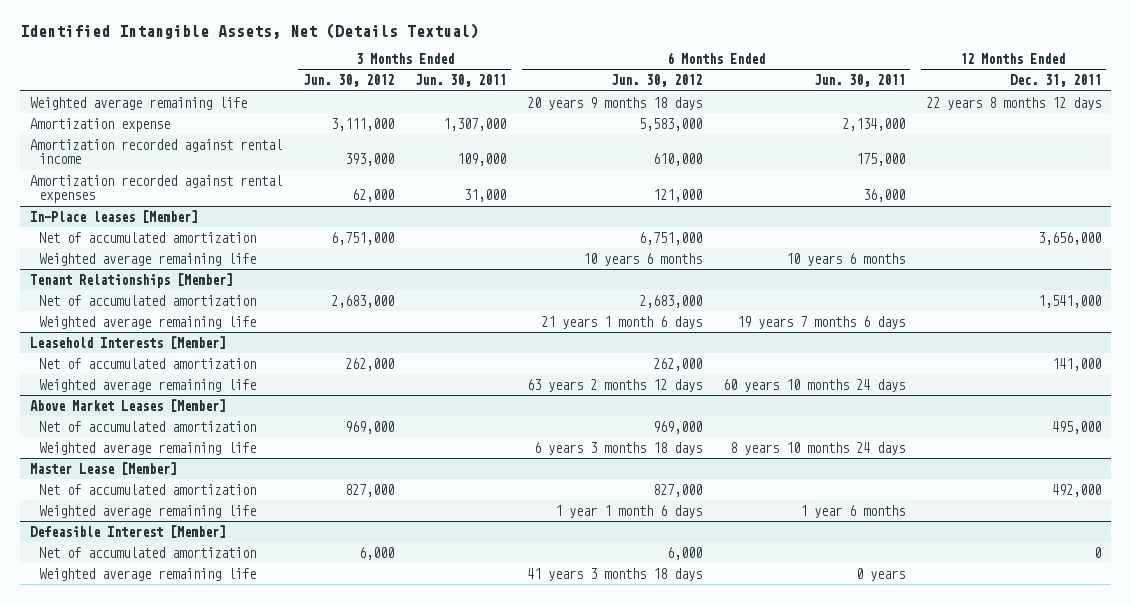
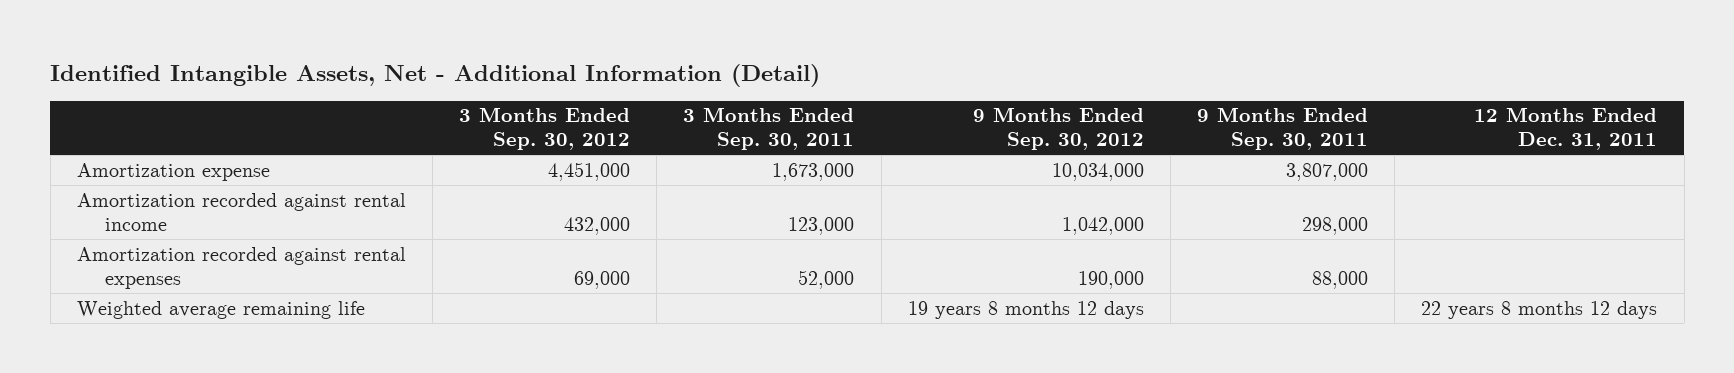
- Identified Intangible Assets, Net (Details Textual)
+ Identified Intangible Assets, Net - Additional Information (Detail)
- | 3 Months Ended Jun. 30, 2012 | 3 Months Ended Jun. 30, 2011 | 6 Months Ended Jun. 30, 2012 | 6 Months Ended Jun. 30, 2011 | 12 Months Ended Dec. 31, 2011
+ | 3 Months Ended Sep. 30, 2012 | 3 Months Ended Sep. 30, 2011 | 9 Months Ended Sep. 30, 2012 | 9 Months Ended Sep. 30, 2011 | 12 Months Ended Dec. 31, 2011
- In-Place leases [Member]
- Net of accumulated amortization | 6,751,000 | | 6,751,000 | | 3,656,000
- Weighted average remaining life | | | 10 years 6 months | 10 years 6 months |
- Tenant Relationships [Member]
- Net of accumulated amortization | 2,683,000 | | 2,683,000 | | 1,541,000
- Weighted average remaining life | | | 21 years 1 month 6 days | 19 years 7 months 6 days |
- Leasehold Interests [Member]
- Net of accumulated amortization | 262,000 | | 262,000 | | 141,000
- Weighted average remaining life | | | 63 years 2 months 12 days | 60 years 10 months 24 days |
- Above Market Leases [Member]
- Net of accumulated amortization | 969,000 | | 969,000 | | 495,000
- Weighted average remaining life | | | 6 years 3 months 18 days | 8 years 10 months 24 days |
- Master Lease [Member]
- Net of accumulated amortization | 827,000 | | 827,000 | | 492,000
- Weighted average remaining life | | | 1 year 1 month 6 days | 1 year 6 months |
- Defeasible Interest [Member]
- Net of accumulated amortization | 6,000 | | 6,000 | | 0
- Weighted average remaining life | | | 41 years 3 months 18 days | 0 years |
moved down: Weighted average remaining life | | | 19 years 8 months 12 days | | 22 years 8 months 12 days

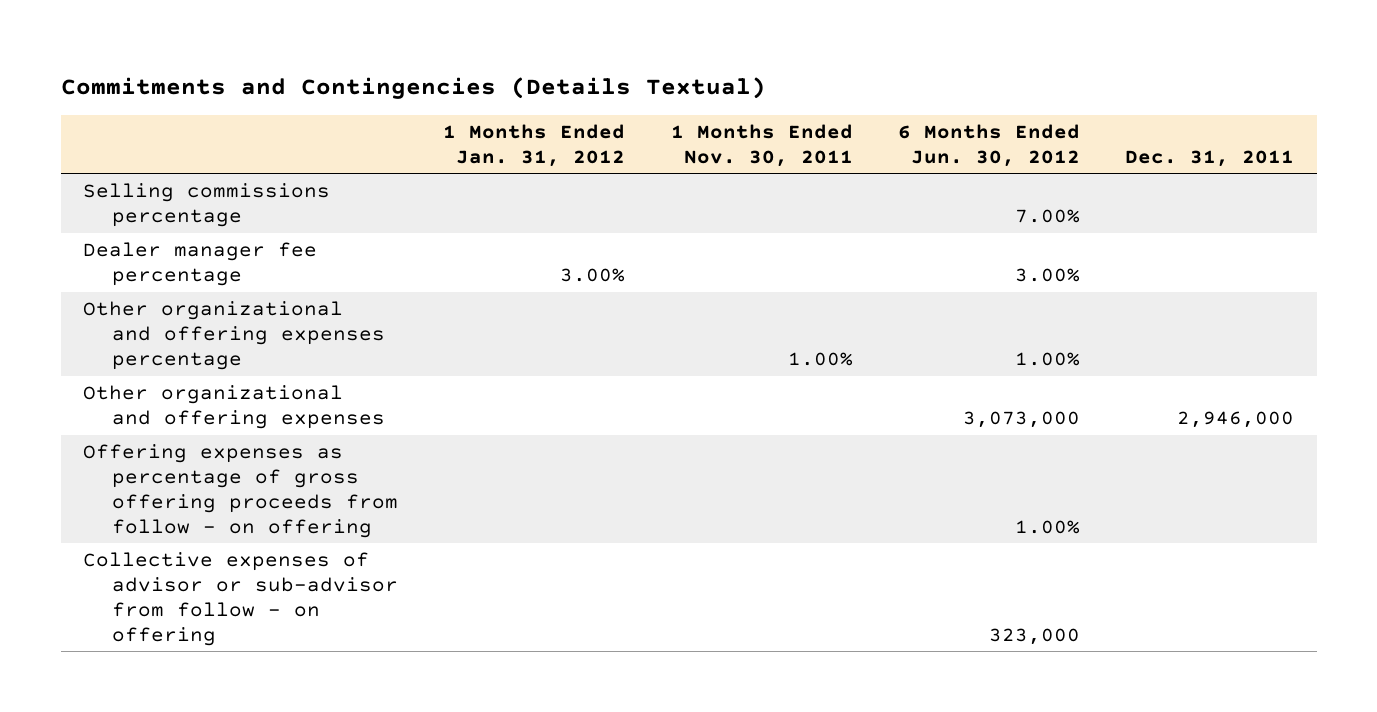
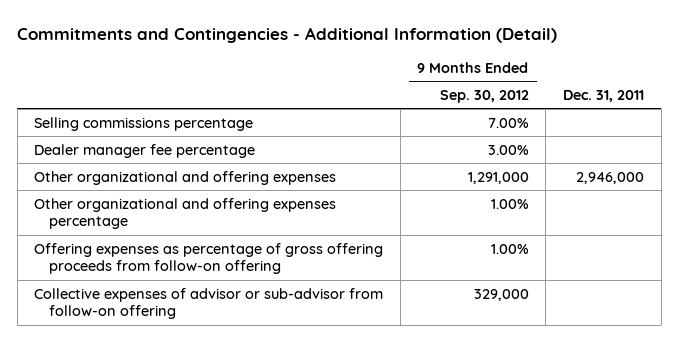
- Commitments and Contingencies (Details Textual)
+ Commitments and Contingencies - Additional Information (Detail)
- | 1 Months Ended Jan. 31, 2012 | 1 Months Ended Nov. 30, 2011 | 6 Months Ended Jun. 30, 2012 | Dec. 31, 2011
+ | 9 Months Ended Sep. 30, 2012 | Dec. 31, 2011
- Offering expenses as percentage of gross offering proceeds from follow - on offering | | | 1.00% |
- Collective expenses of advisor or sub-advisor from follow - on offering | | | 323,000 |
moved down: Other organizational and offering expenses percentage | 1.00% |
+ Offering expenses as percentage of gross offering proceeds from follow-on offering | 1.00% |
+ Collective expenses of advisor or sub-advisor from follow-on offering | 329,000 |

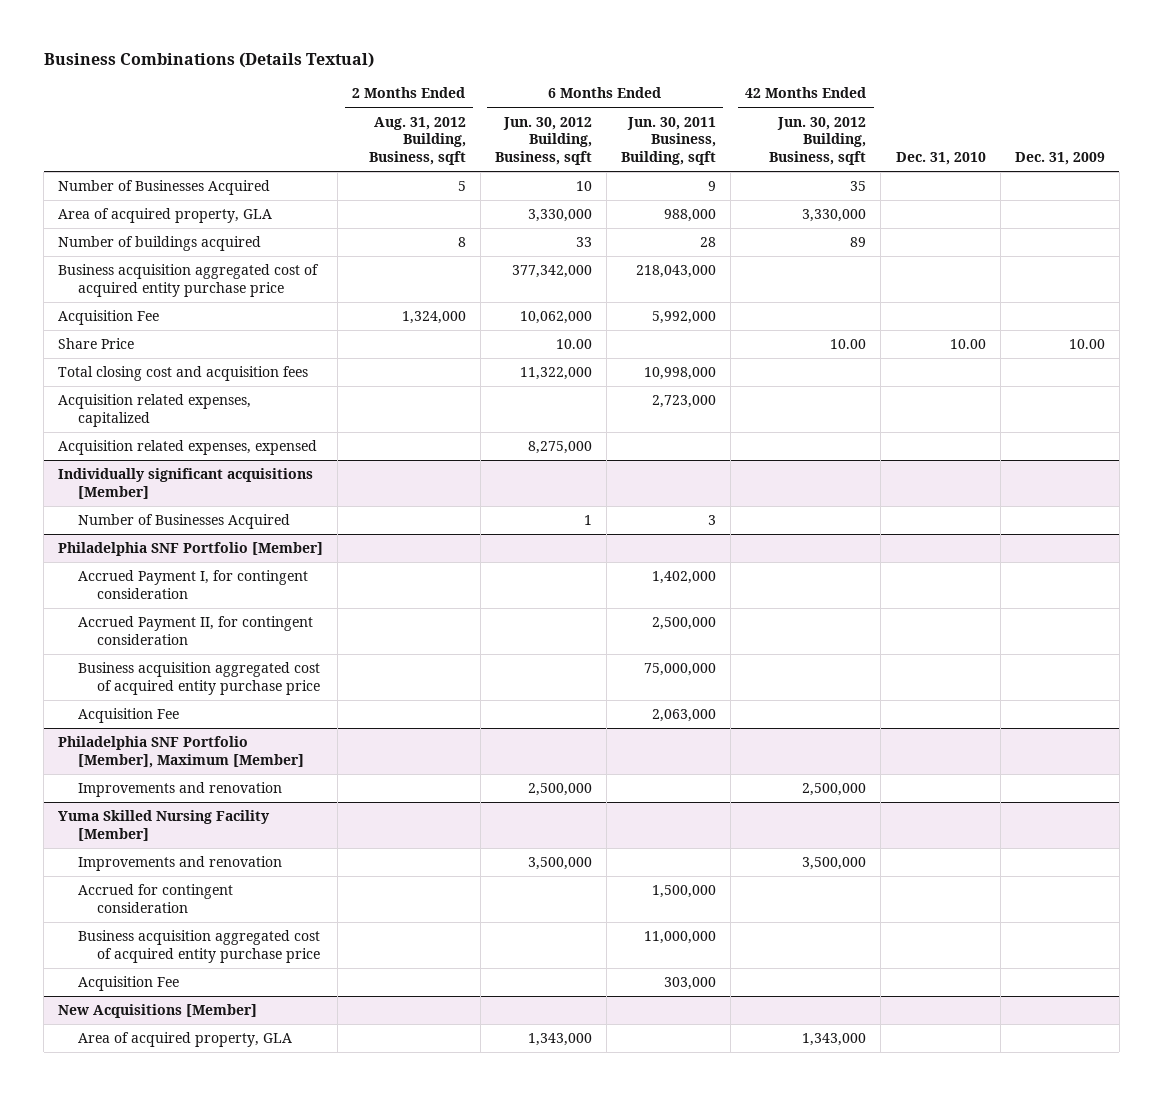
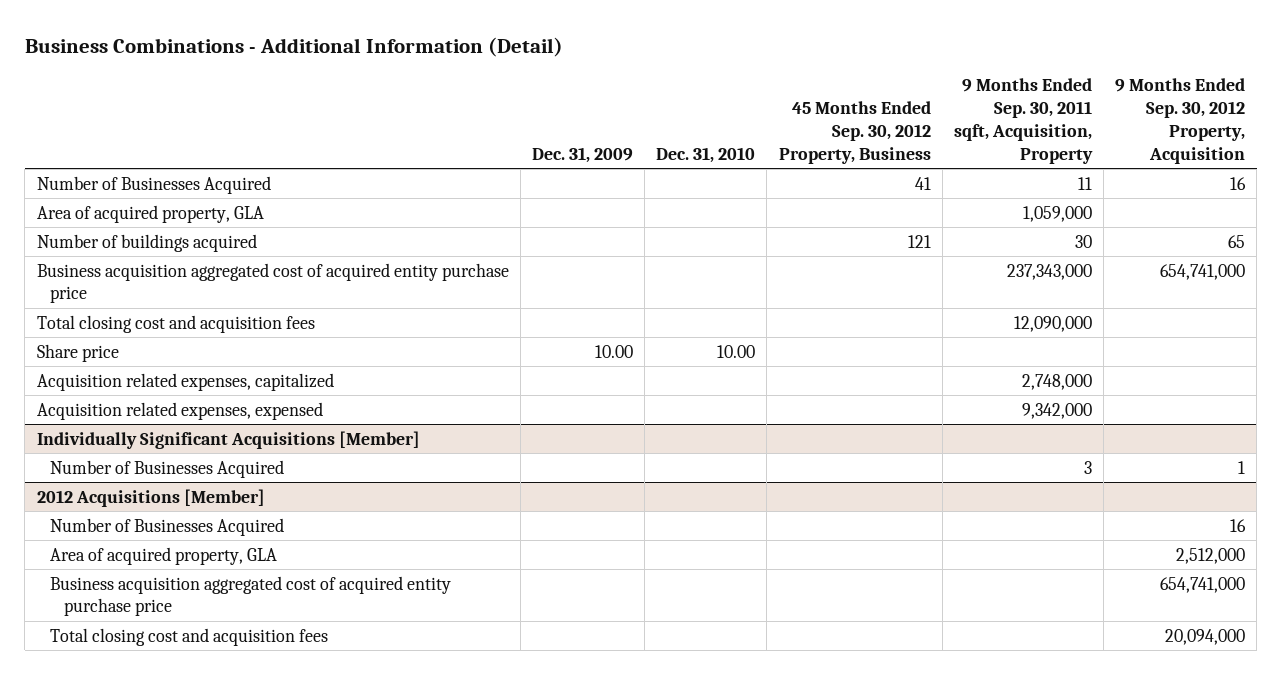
- Business Combinations (Details Textual)
+ Business Combinations - Additional Information (Detail)
- | 2 Months Ended Aug. 31, 2012 Building, Business, sqft | 6 Months Ended Jun. 30, 2012 Building, Business, sqft | 6 Months Ended Jun. 30, 2011 Business, Building, sqft | 42 Months Ended Jun. 30, 2012 Building, Business, sqft | Dec. 31, 2010 | Dec. 31, 2009
+ | Dec. 31, 2009 | Dec. 31, 2010 | 45 Months Ended Sep. 30, 2012 Property, Business | 9 Months Ended Sep. 30, 2011 sqft, Acquisition, Property | 9 Months Ended Sep. 30, 2012 Property, Acquisition
- Acquisition Fee | 1,324,000 | 10,062,000 | 5,992,000 | | |
- Share Price | | 10.00 | | 10.00 | 10.00 | 10.00
+ Share price | 10.00 | 10.00 | | |
- Individually significant acquisitions [Member]
+ Individually Significant Acquisitions [Member]
- Philadelphia SNF Portfolio [Member]
- Accrued Payment I, for contingent consideration | | | 1,402,000 | | |
- Accrued Payment II, for contingent consideration | | | 2,500,000 | | |
- Business acquisition aggregated cost of acquired entity purchase price | | | 75,000,000 | | |
- Acquisition Fee | | | 2,063,000 | | |
- Philadelphia SNF Portfolio [Member], Maximum [Member]
- Improvements and renovation | | 2,500,000 | | 2,500,000 | |
- Yuma Skilled Nursing Facility [Member]
- Improvements and renovation | | 3,500,000 | | 3,500,000 | |
- Accrued for contingent consideration | | | 1,500,000 | | |
- Business acquisition aggregated cost of acquired entity purchase price | | | 11,000,000 | | |
- Acquisition Fee | | | 303,000 | | |
- New Acquisitions [Member]
- Area of acquired property, GLA | | 1,343,000 | | 1,343,000 | |
+ 2012 Acquisitions [Member]
+ Number of Businesses Acquired | | | | | 16
+ Area of acquired property, GLA | | | | | 2,512,000
+ Business acquisition aggregated cost of acquired entity purchase price | | | | | 654,741,000
+ Total closing cost and acquisition fees | | | | | 20,094,000

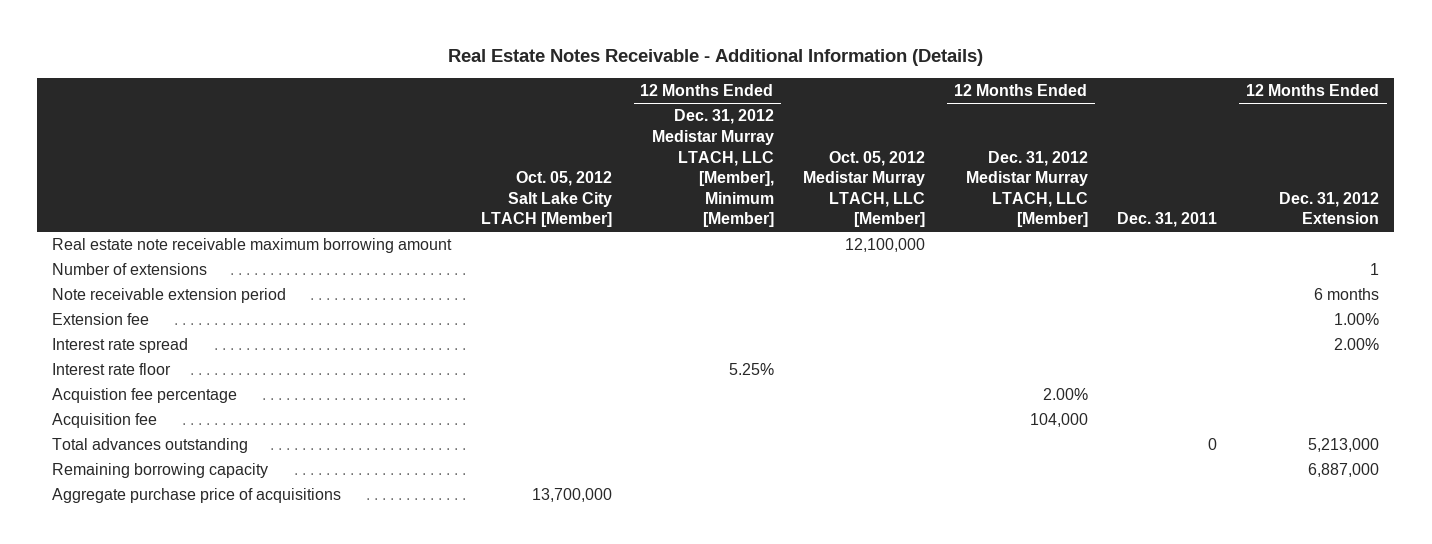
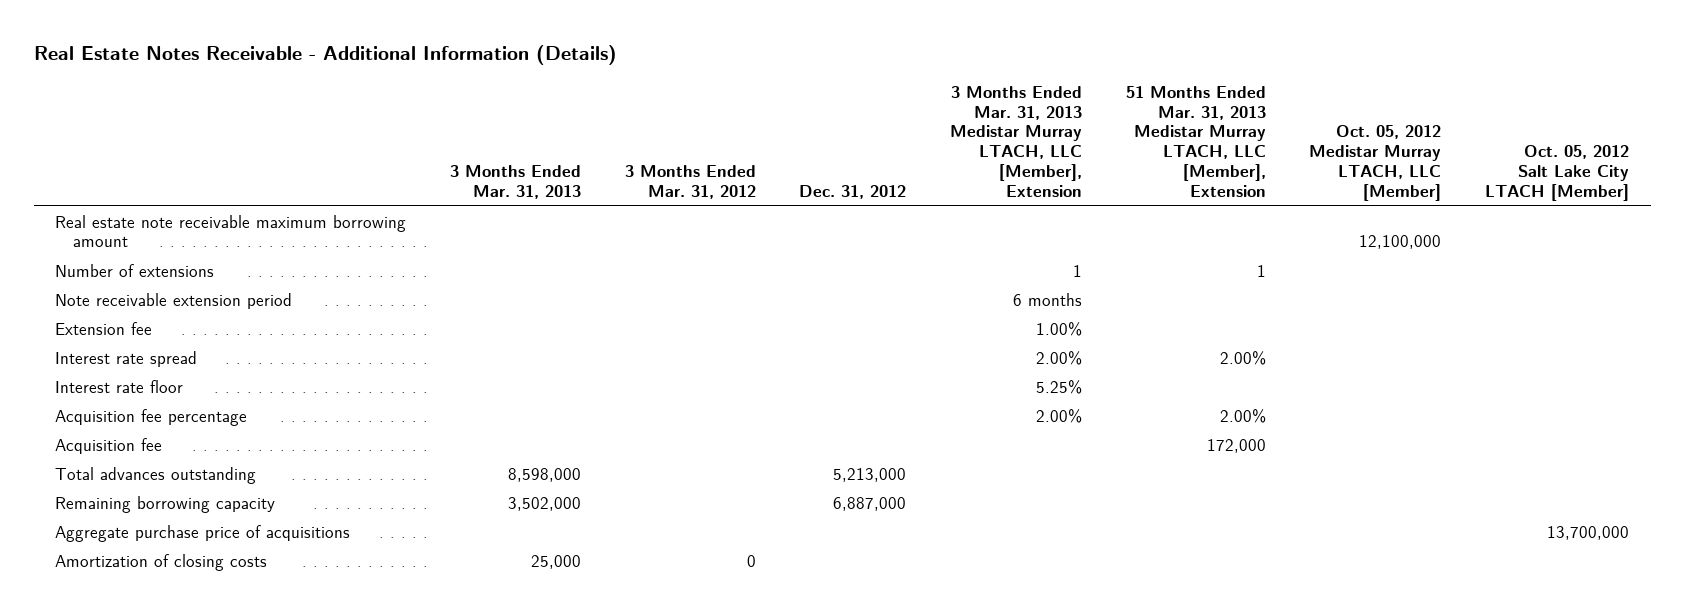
- | Oct. 05, 2012 Salt Lake City LTACH [Member] | 12 Months Ended Dec. 31, 2012 Medistar Murray LTACH, LLC [Member], Minimum [Member] | Oct. 05, 2012 Medistar Murray LTACH, LLC [Member] | 12 Months Ended Dec. 31, 2012 Medistar Murray LTACH, LLC [Member] | Dec. 31, 2011 | 12 Months Ended Dec. 31, 2012 Extension
+ | 3 Months Ended Mar. 31, 2013 | 3 Months Ended Mar. 31, 2012 | Dec. 31, 2012 | 3 Months Ended Mar. 31, 2013 Medistar Murray LTACH, LLC [Member], Extension | 51 Months Ended Mar. 31, 2013 Medistar Murray LTACH, LLC [Member], Extension | Oct. 05, 2012 Medistar Murray LTACH, LLC [Member] | Oct. 05, 2012 Salt Lake City LTACH [Member]
- Acquistion fee percentage | | | | 2.00% | |
+ Acquisition fee percentage | | | | 2.00% | 2.00% | |
+ Amortization of closing costs | 25,000 | 0 | | | | |

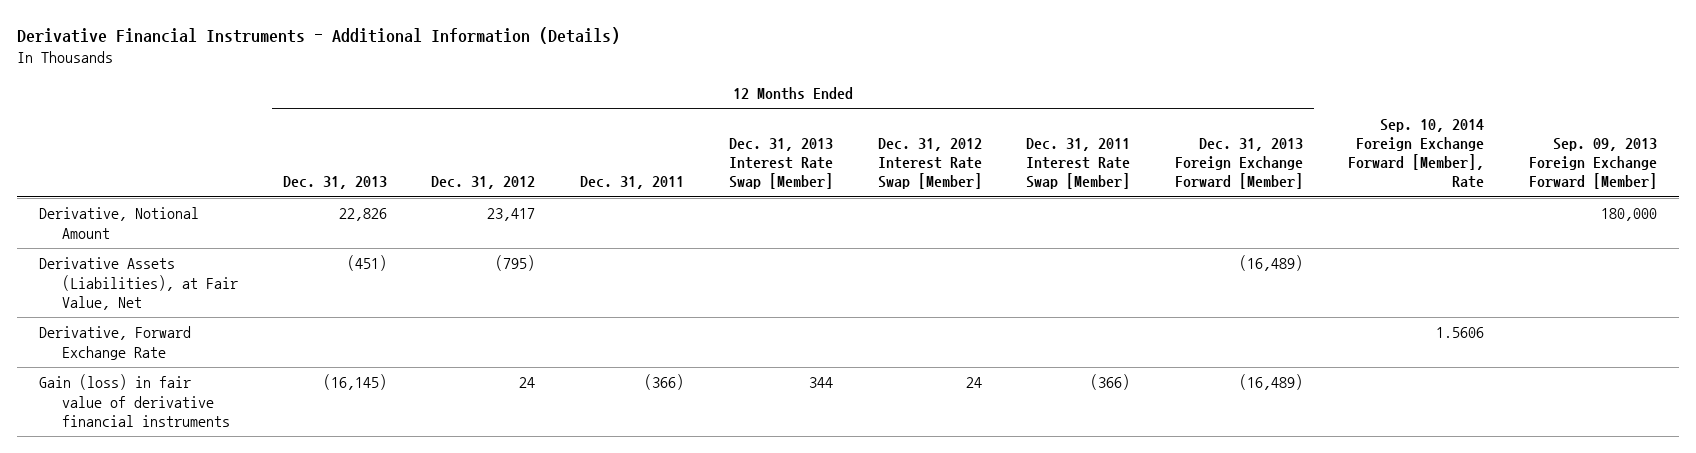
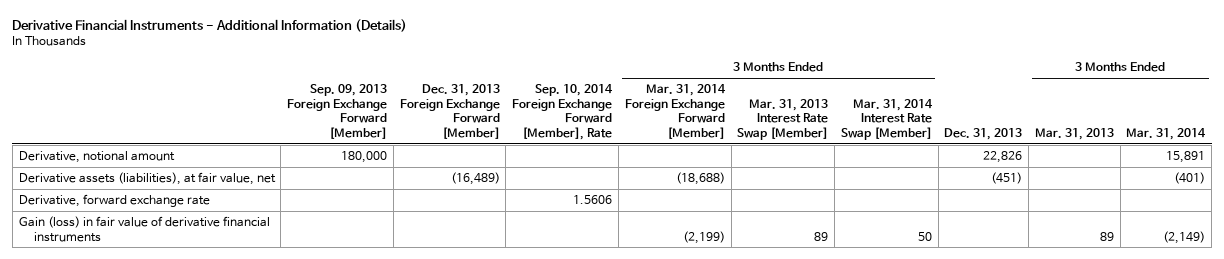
- | 12 Months Ended Dec. 31, 2013 | 12 Months Ended Dec. 31, 2012 | 12 Months Ended Dec. 31, 2011 | 12 Months Ended Dec. 31, 2013 Interest Rate Swap [Member] | 12 Months Ended Dec. 31, 2012 Interest Rate Swap [Member] | 12 Months Ended Dec. 31, 2011 Interest Rate Swap [Member] | 12 Months Ended Dec. 31, 2013 Foreign Exchange Forward [Member] | Sep. 10, 2014 Foreign Exchange Forward [Member], Rate | Sep. 09, 2013 Foreign Exchange Forward [Member]
+ | Sep. 09, 2013 Foreign Exchange Forward [Member] | Dec. 31, 2013 Foreign Exchange Forward [Member] | Sep. 10, 2014 Foreign Exchange Forward [Member], Rate | 3 Months Ended Mar. 31, 2014 Foreign Exchange Forward [Member] | 3 Months Ended Mar. 31, 2013 Interest Rate Swap [Member] | 3 Months Ended Mar. 31, 2014 Interest Rate Swap [Member] | Dec. 31, 2013 | 3 Months Ended Mar. 31, 2013 | 3 Months Ended Mar. 31, 2014
- Derivative, Notional Amount | 22,826 | 23,417 | | | | | | | 180,000
- Derivative Assets (Liabilities), at Fair Value, Net | (451) | (795) | | | | | (16,489) | |
- Derivative, Forward Exchange Rate | | | | | | | | 1.5606 |
+ Derivative, notional amount | 180,000 | | | | | | 22,826 | | 15,891
+ Derivative assets (liabilities), at fair value, net | | (16,489) | | (18,688) | | | (451) | | (401)
+ Derivative, forward exchange rate | | | 1.5606 | | | | | |

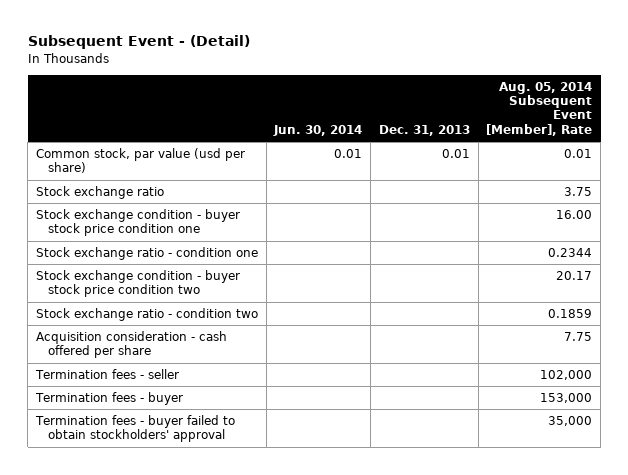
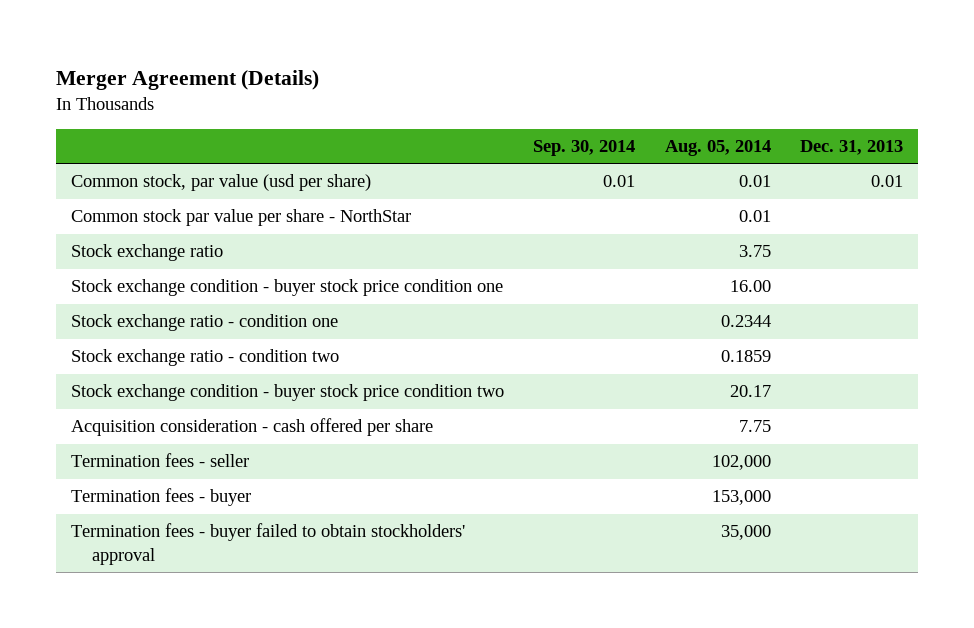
- Subsequent Event - (Detail)
+ Merger Agreement (Details)
- | Jun. 30, 2014 | Dec. 31, 2013 | Aug. 05, 2014 Subsequent Event [Member], Rate
+ | Sep. 30, 2014 | Aug. 05, 2014 | Dec. 31, 2013
+ Common stock par value per share - NorthStar | | 0.01 |
moved down: Stock exchange condition - buyer stock price condition two | | 20.17 |

